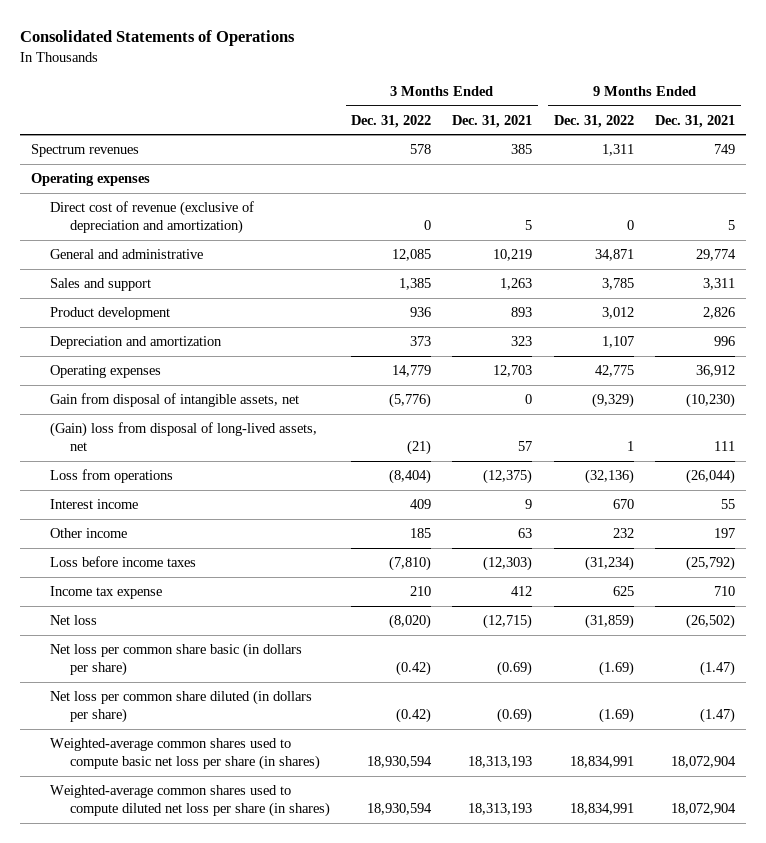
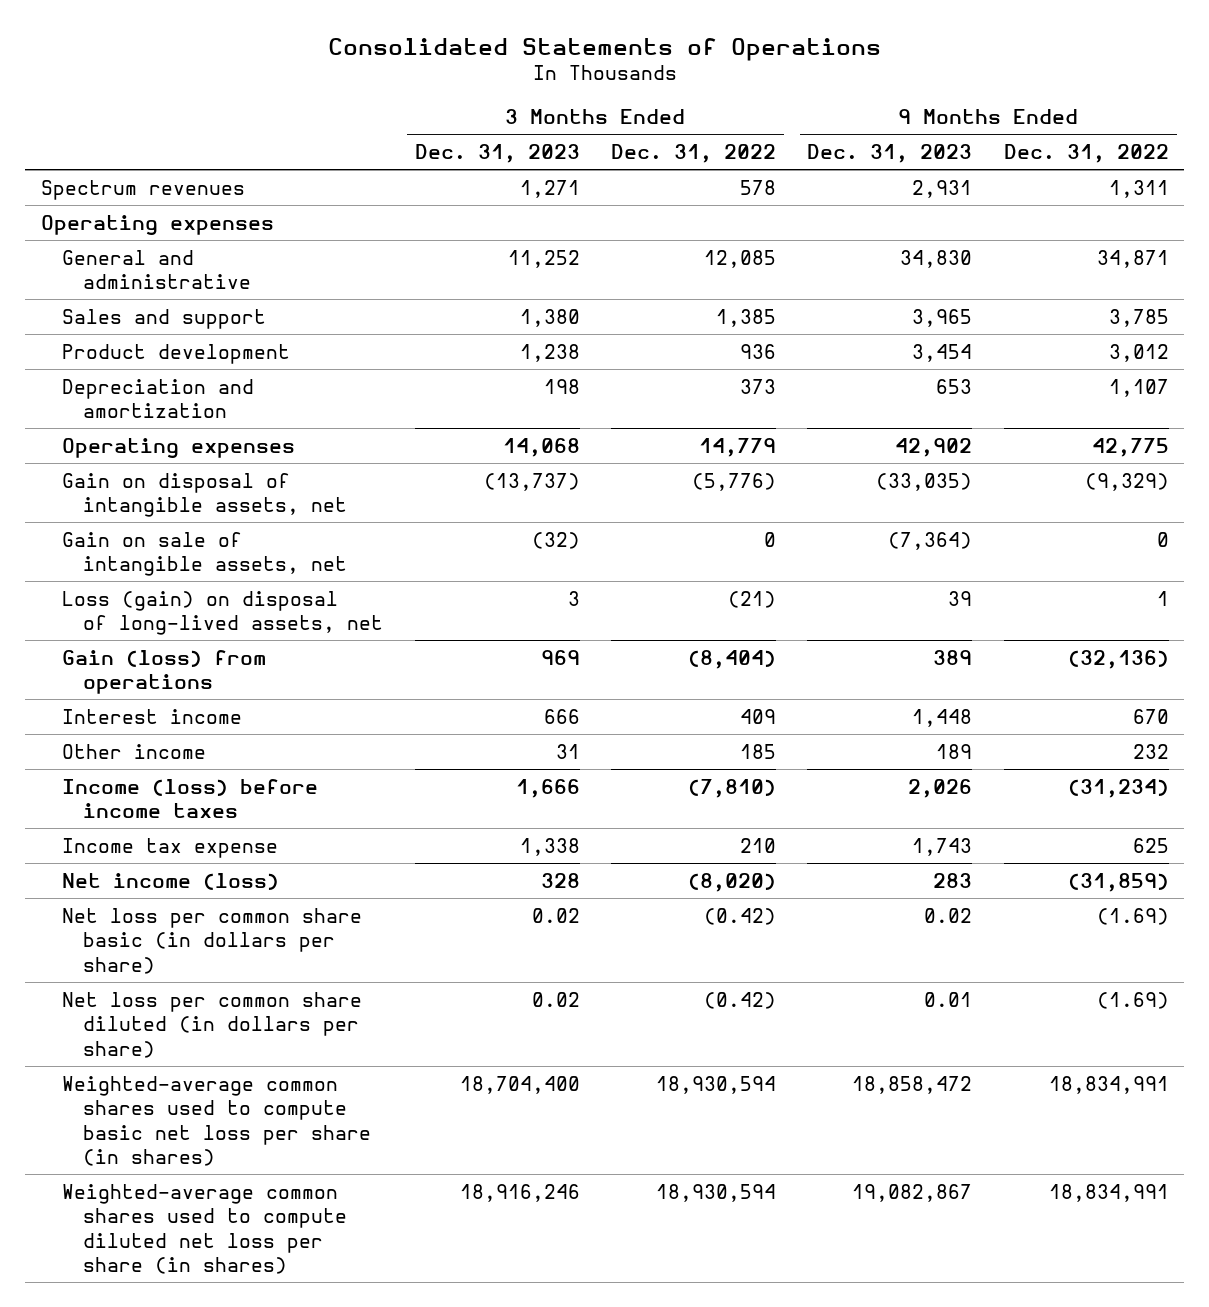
- | 3 Months Ended Dec. 31, 2022 | 3 Months Ended Dec. 31, 2021 | 9 Months Ended Dec. 31, 2022 | 9 Months Ended Dec. 31, 2021
+ | 3 Months Ended Dec. 31, 2023 | 3 Months Ended Dec. 31, 2022 | 9 Months Ended Dec. 31, 2023 | 9 Months Ended Dec. 31, 2022
- Direct cost of revenue (exclusive of depreciation and amortization) | 0 | 5 | 0 | 5
- Gain from disposal of intangible assets, net | (5,776) | 0 | (9,329) | (10,230)
- (Gain) loss from disposal of long-lived assets, net | (21) | 57 | 1 | 111
- Loss from operations | (8,404) | (12,375) | (32,136) | (26,044)
+ Gain on disposal of intangible assets, net | (13,737) | (5,776) | (33,035) | (9,329)
+ Gain on sale of intangible assets, net | (32) | 0 | (7,364) | 0
+ Loss (gain) on disposal of long-lived assets, net | 3 | (21) | 39 | 1
+ Gain (loss) from operations | 969 | (8,404) | 389 | (32,136)
- Loss before income taxes | (7,810) | (12,303) | (31,234) | (25,792)
+ Income (loss) before income taxes | 1,666 | (7,810) | 2,026 | (31,234)
- Net loss | (8,020) | (12,715) | (31,859) | (26,502)
+ Net income (loss) | 328 | (8,020) | 283 | (31,859)

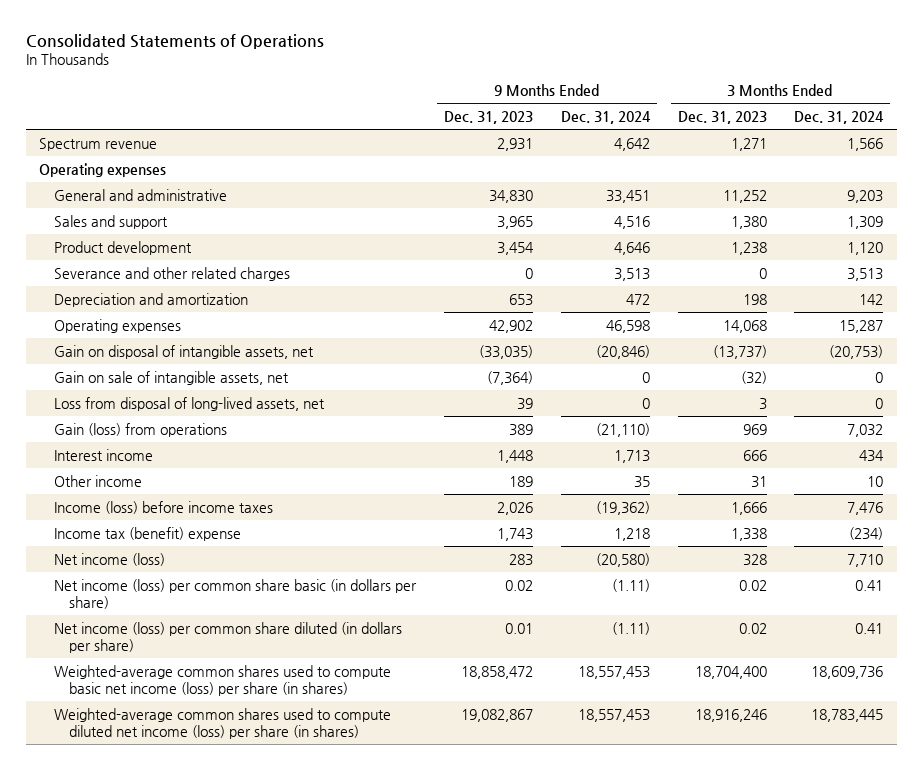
- | 3 Months Ended Dec. 31, 2023 | 3 Months Ended Dec. 31, 2022 | 9 Months Ended Dec. 31, 2023 | 9 Months Ended Dec. 31, 2022
+ | 9 Months Ended Dec. 31, 2023 | 9 Months Ended Dec. 31, 2024 | 3 Months Ended Dec. 31, 2023 | 3 Months Ended Dec. 31, 2024
- Spectrum revenues | 1,271 | 578 | 2,931 | 1,311
+ Spectrum revenue | 2,931 | 4,642 | 1,271 | 1,566
+ Severance and other related charges | 0 | 3,513 | 0 | 3,513
- Loss (gain) on disposal of long-lived assets, net | 3 | (21) | 39 | 1
+ Loss from disposal of long-lived assets, net | 39 | 0 | 3 | 0
- Income tax expense | 1,338 | 210 | 1,743 | 625
+ Income tax (benefit) expense | 1,743 | 1,218 | 1,338 | (234)
- Net loss per common share basic (in dollars per share) | 0.02 | (0.42) | 0.02 | (1.69)
- Net loss per common share diluted (in dollars per share) | 0.02 | (0.42) | 0.01 | (1.69)
- Weighted-average common shares used to compute basic net loss per share (in shares) | 18,704,400 | 18,930,594 | 18,858,472 | 18,834,991
- Weighted-average common shares used to compute diluted net loss per share (in shares) | 18,916,246 | 18,930,594 | 19,082,867 | 18,834,991
+ Net income (loss) per common share basic (in dollars per share) | 0.02 | (1.11) | 0.02 | 0.41
+ Net income (loss) per common share diluted (in dollars per share) | 0.01 | (1.11) | 0.02 | 0.41
+ Weighted-average common shares used to compute basic net income (loss) per share (in shares) | 18,858,472 | 18,557,453 | 18,704,400 | 18,609,736
+ Weighted-average common shares used to compute diluted net income (loss) per share (in shares) | 19,082,867 | 18,557,453 | 18,916,246 | 18,783,445

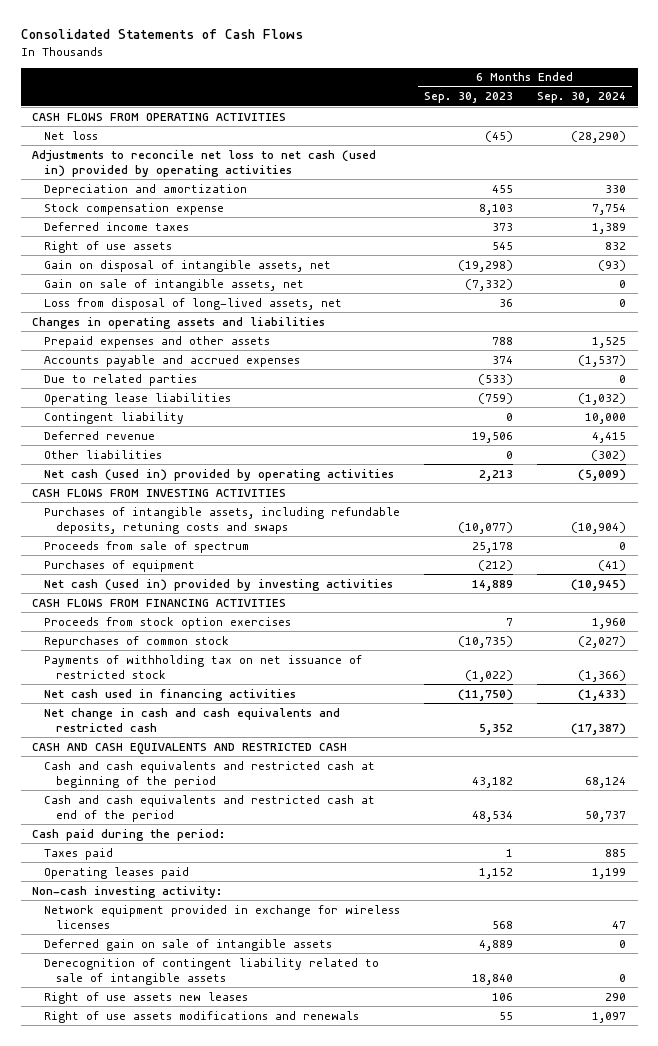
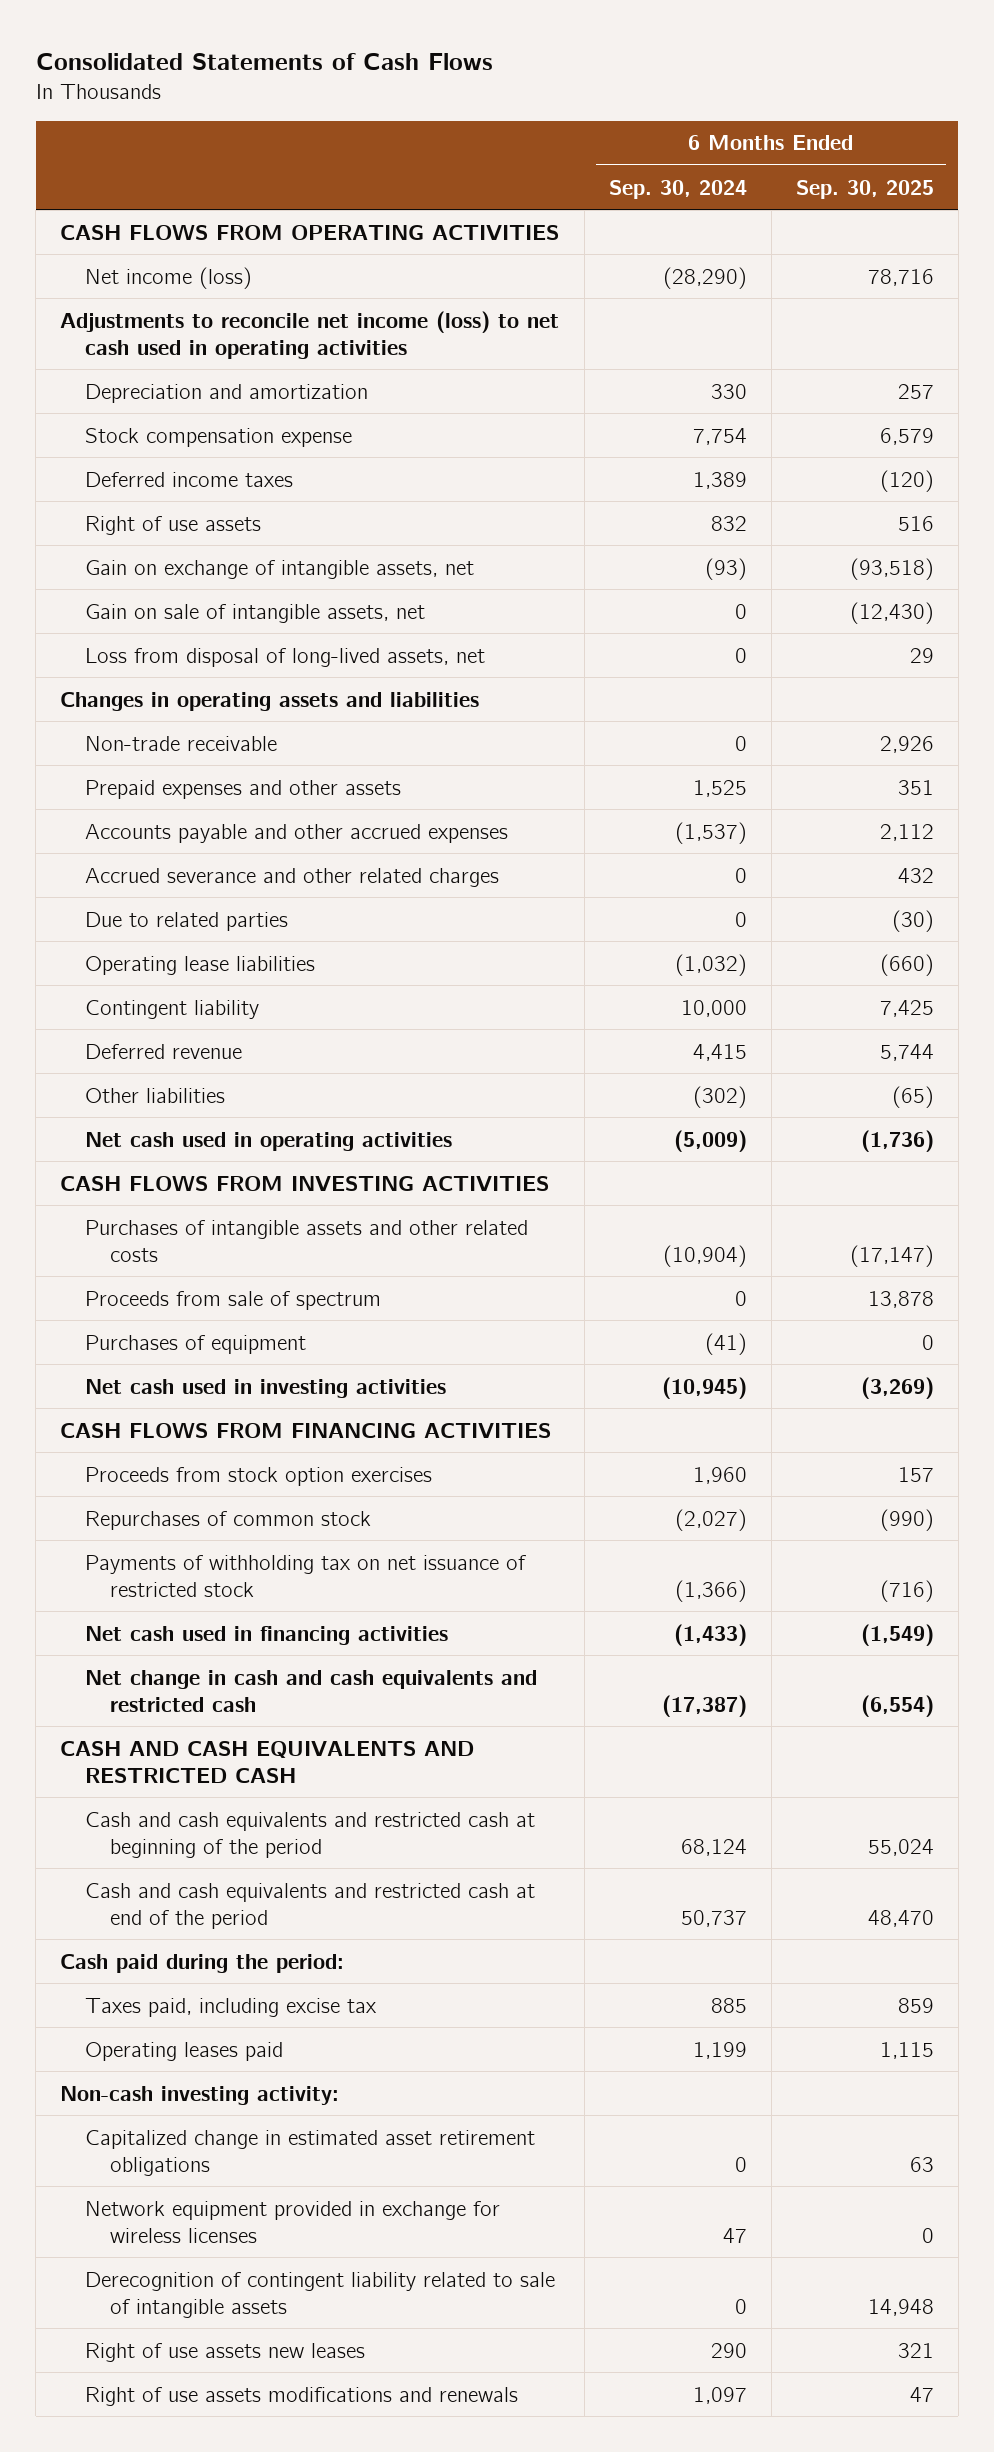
- | 6 Months Ended Sep. 30, 2023 | 6 Months Ended Sep. 30, 2024
+ | 6 Months Ended Sep. 30, 2024 | 6 Months Ended Sep. 30, 2025
- Net loss | (45) | (28,290)
- Adjustments to reconcile net loss to net cash (used in) provided by operating activities
+ Net income (loss) | (28,290) | 78,716
+ Adjustments to reconcile net income (loss) to net cash used in operating activities
- Gain on disposal of intangible assets, net | (19,298) | (93)
+ Gain on exchange of intangible assets, net | (93) | (93,518)
+ Non-trade receivable | 0 | 2,926
- Accounts payable and accrued expenses | 374 | (1,537)
+ Accounts payable and other accrued expenses | (1,537) | 2,112
+ Accrued severance and other related charges | 0 | 432
- Net cash (used in) provided by operating activities | 2,213 | (5,009)
+ Net cash used in operating activities | (5,009) | (1,736)
- Purchases of intangible assets, including refundable deposits, retuning costs and swaps | (10,077) | (10,904)
+ Purchases of intangible assets and other related costs | (10,904) | (17,147)
- Net cash (used in) provided by investing activities | 14,889 | (10,945)
+ Net cash used in investing activities | (10,945) | (3,269)
- Taxes paid | 1 | 885
+ Taxes paid, including excise tax | 885 | 859
+ Capitalized change in estimated asset retirement obligations | 0 | 63
- Deferred gain on sale of intangible assets | 4,889 | 0

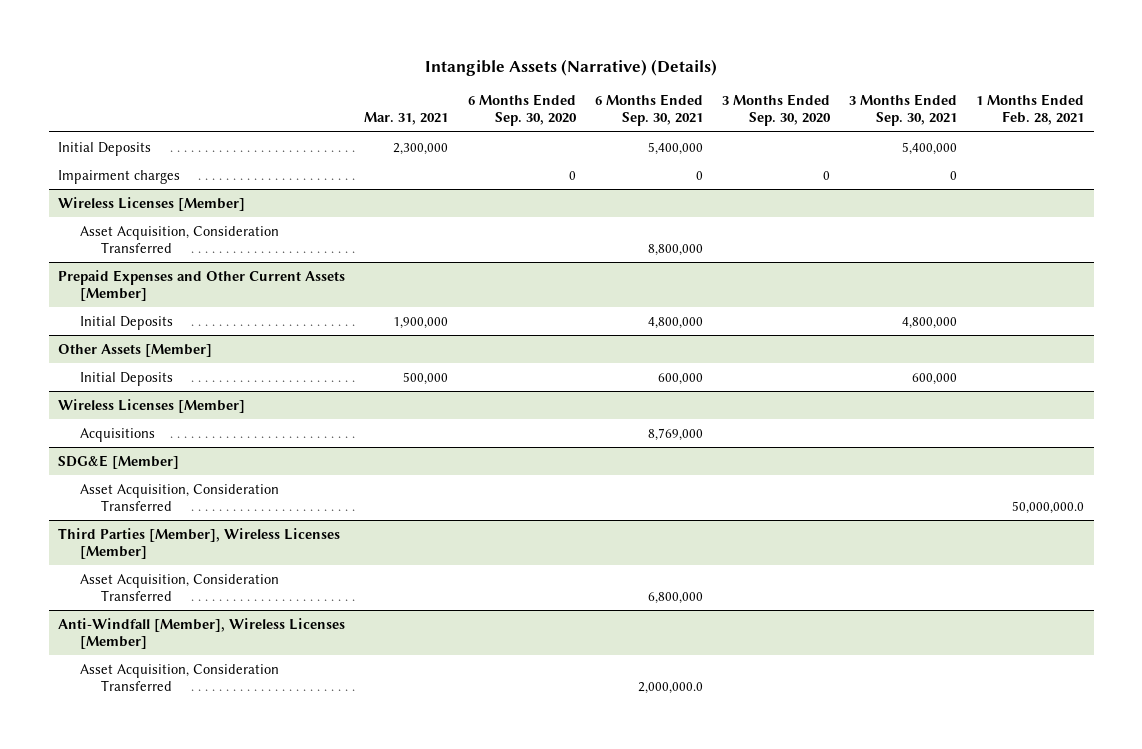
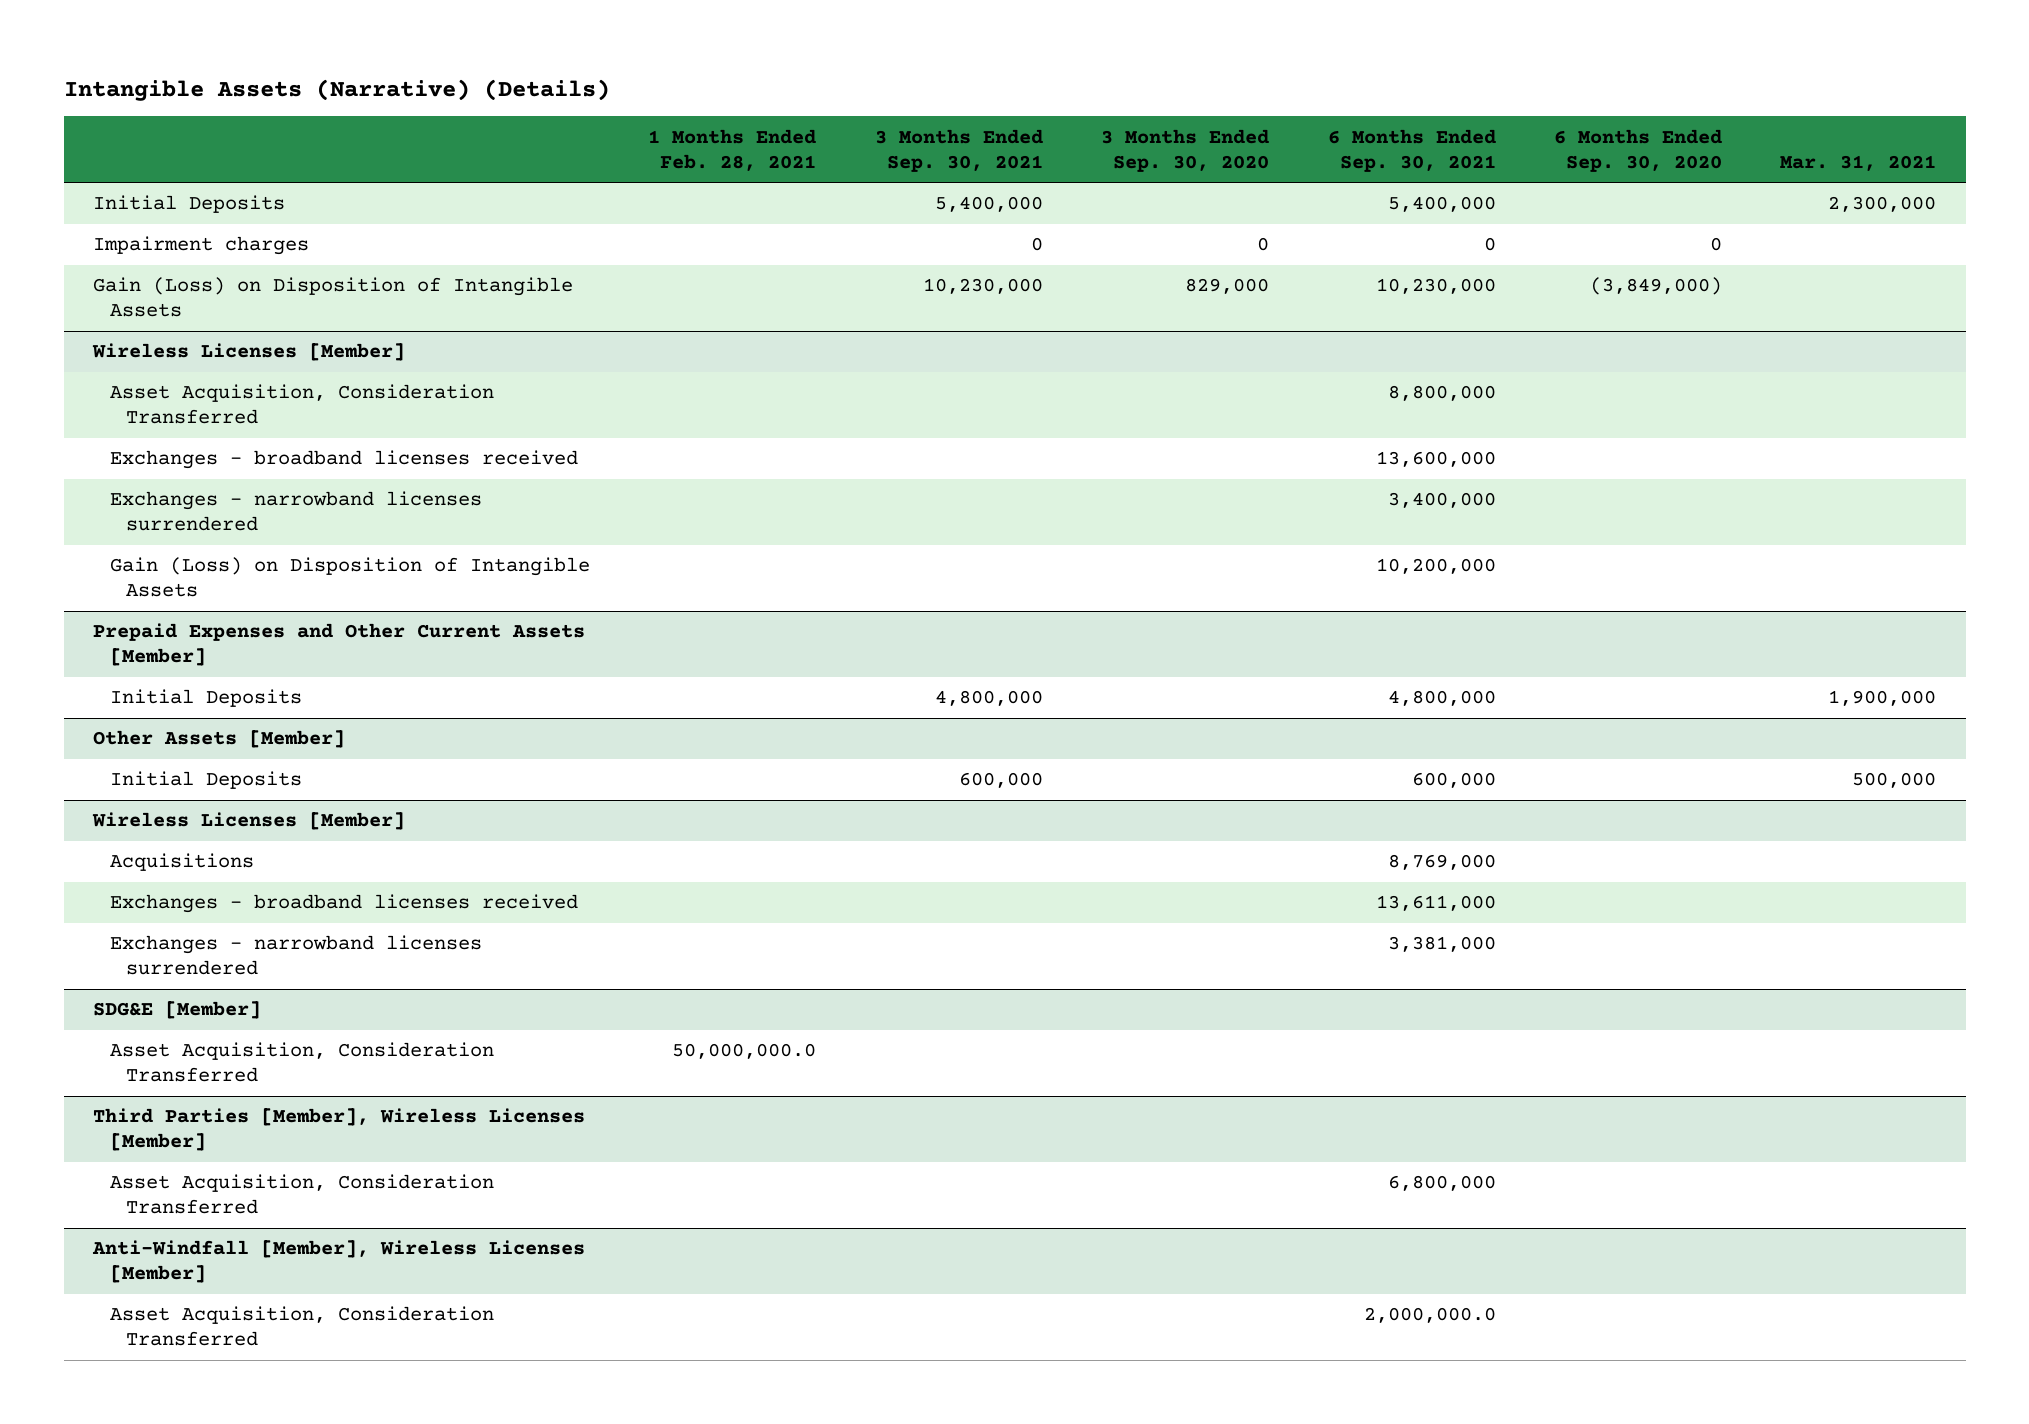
- | Mar. 31, 2021 | 6 Months Ended Sep. 30, 2020 | 6 Months Ended Sep. 30, 2021 | 3 Months Ended Sep. 30, 2020 | 3 Months Ended Sep. 30, 2021 | 1 Months Ended Feb. 28, 2021
+ | 1 Months Ended Feb. 28, 2021 | 3 Months Ended Sep. 30, 2021 | 3 Months Ended Sep. 30, 2020 | 6 Months Ended Sep. 30, 2021 | 6 Months Ended Sep. 30, 2020 | Mar. 31, 2021
+ Gain (Loss) on Disposition of Intangible Assets | | 10,230,000 | 829,000 | 10,230,000 | (3,849,000) |
@ Wireless Licenses [Member]
+ Exchanges - broadband licenses received | | | | 13,600,000 | |
+ Exchanges - narrowband licenses surrendered | | | | 3,400,000 | |
+ Gain (Loss) on Disposition of Intangible Assets | | | | 10,200,000 | |
+ Exchanges - broadband licenses received | | | | 13,611,000 | |
+ Exchanges - narrowband licenses surrendered | | | | 3,381,000 | |

